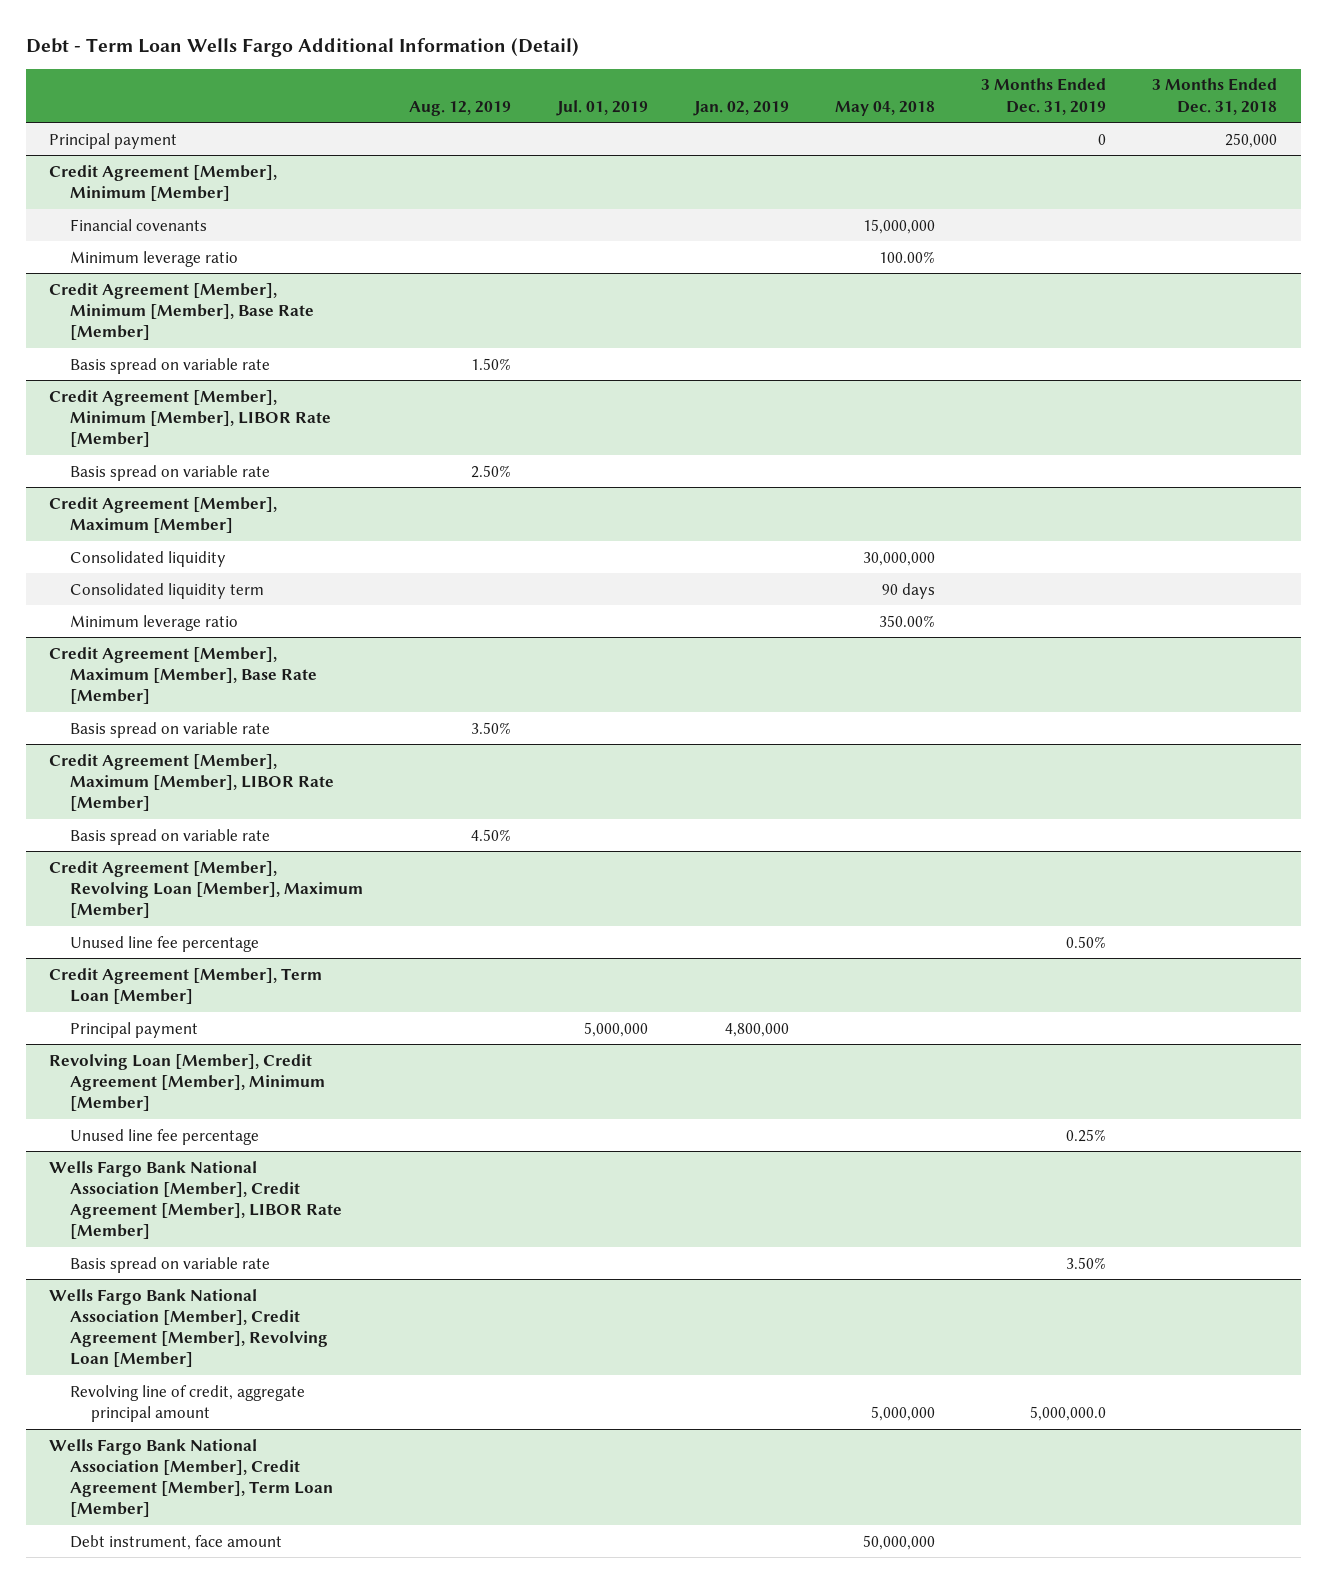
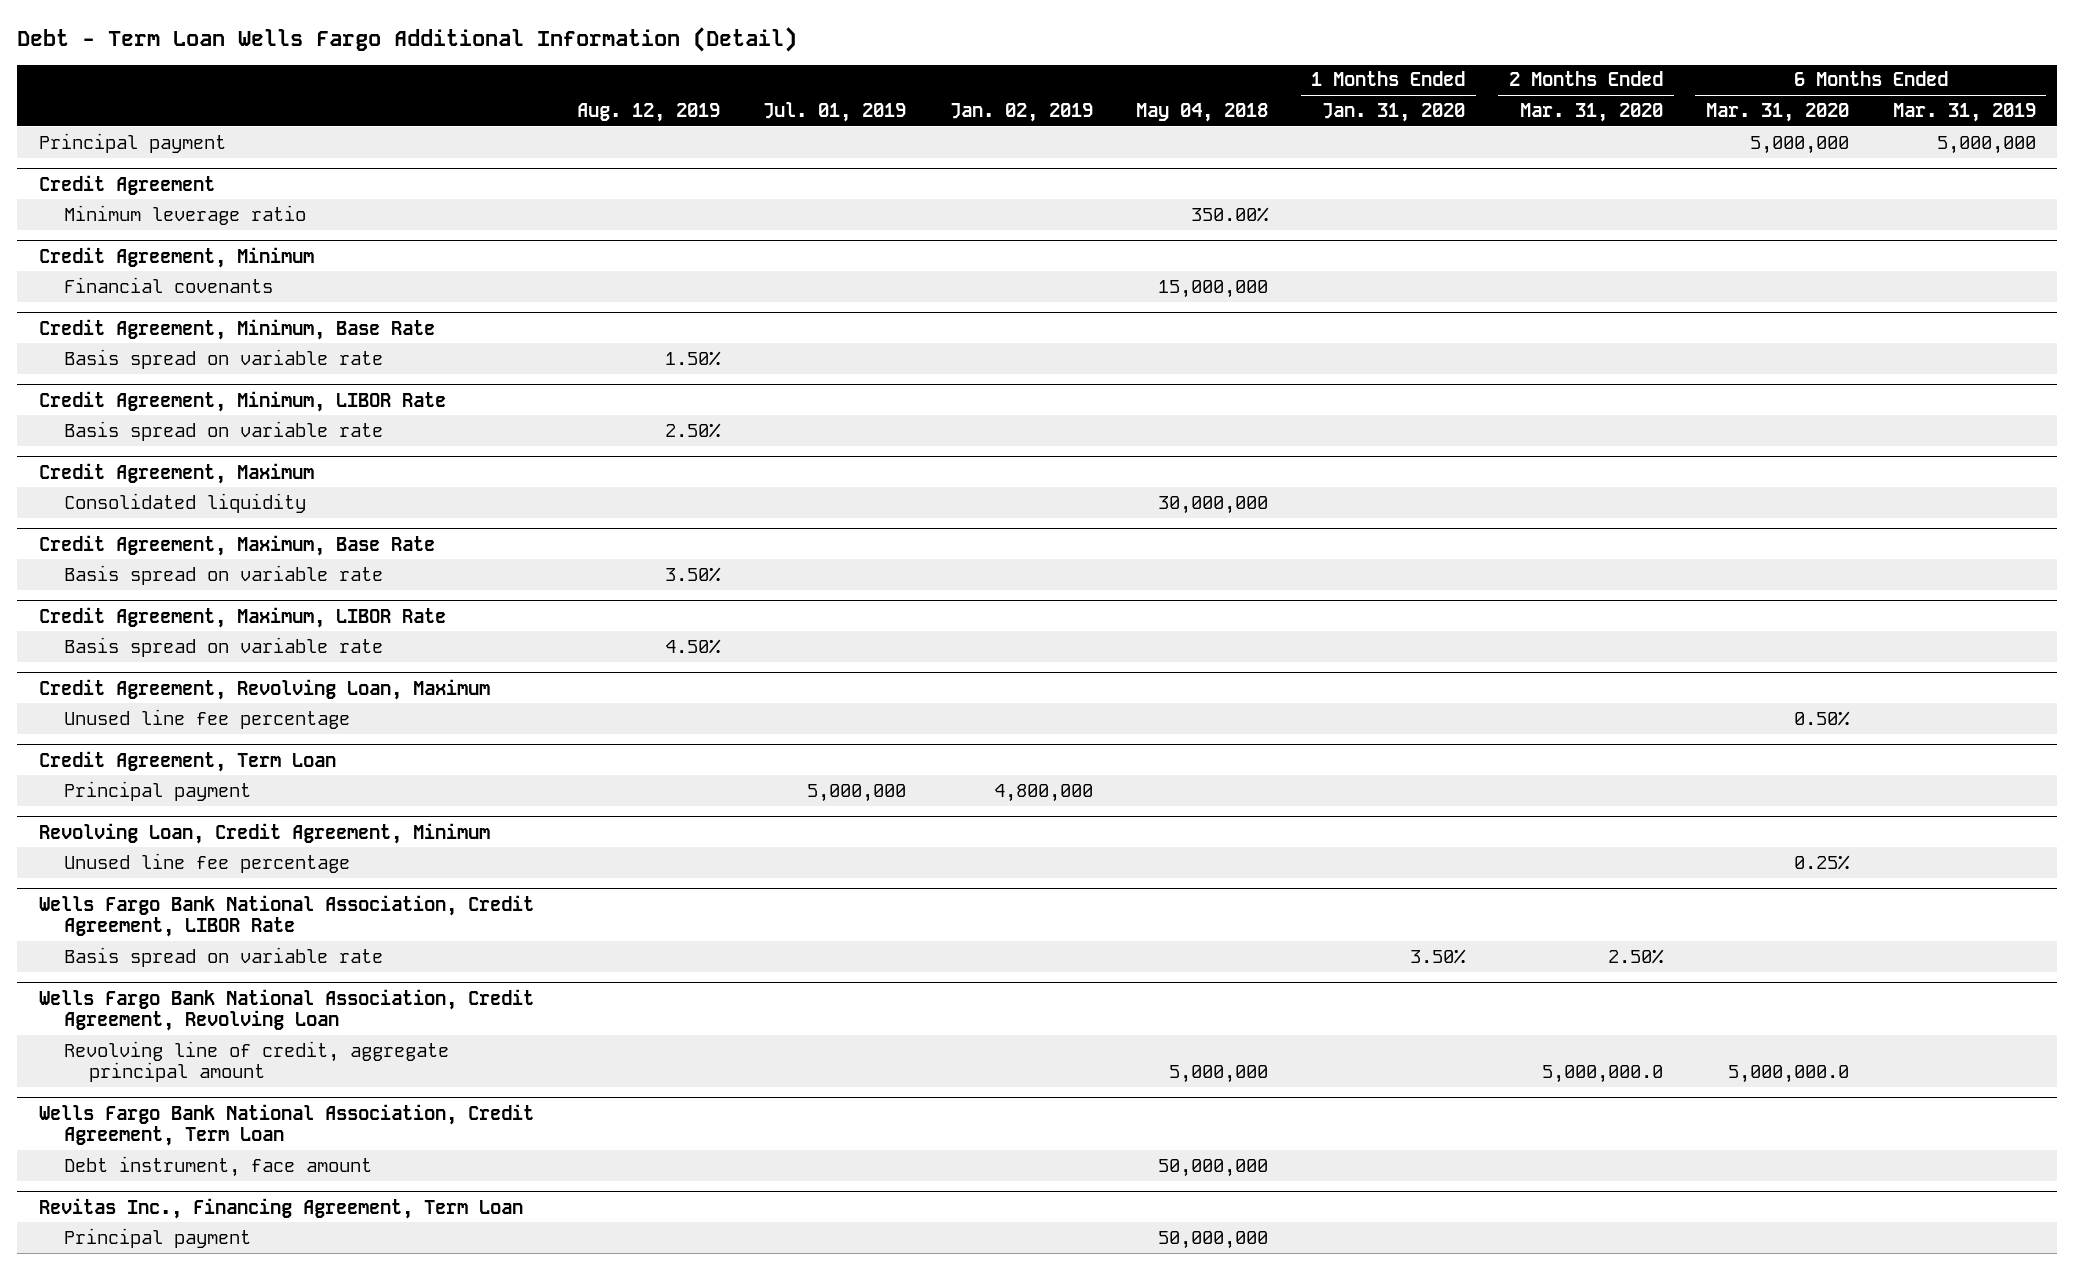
- | Aug. 12, 2019 | Jul. 01, 2019 | Jan. 02, 2019 | May 04, 2018 | 3 Months Ended Dec. 31, 2019 | 3 Months Ended Dec. 31, 2018
+ | Aug. 12, 2019 | Jul. 01, 2019 | Jan. 02, 2019 | May 04, 2018 | 1 Months Ended Jan. 31, 2020 | 2 Months Ended Mar. 31, 2020 | 6 Months Ended Mar. 31, 2020 | 6 Months Ended Mar. 31, 2019
- Credit Agreement [Member], Minimum [Member]
+ Credit Agreement
+ Minimum leverage ratio | | | | 350.00% | | | |
+ Credit Agreement, Minimum
- Minimum leverage ratio | | | | 100.00% | |
- Credit Agreement [Member], Minimum [Member], Base Rate [Member]
+ Credit Agreement, Minimum, Base Rate
- Credit Agreement [Member], Minimum [Member], LIBOR Rate [Member]
+ Credit Agreement, Minimum, LIBOR Rate
- Credit Agreement [Member], Maximum [Member]
+ Credit Agreement, Maximum
- Consolidated liquidity term | | | | 90 days | |
- Minimum leverage ratio | | | | 350.00% | |
- Credit Agreement [Member], Maximum [Member], Base Rate [Member]
+ Credit Agreement, Maximum, Base Rate
- Credit Agreement [Member], Maximum [Member], LIBOR Rate [Member]
+ Credit Agreement, Maximum, LIBOR Rate
- Credit Agreement [Member], Revolving Loan [Member], Maximum [Member]
+ Credit Agreement, Revolving Loan, Maximum
- Credit Agreement [Member], Term Loan [Member]
+ Credit Agreement, Term Loan
- Revolving Loan [Member], Credit Agreement [Member], Minimum [Member]
+ Revolving Loan, Credit Agreement, Minimum
- Wells Fargo Bank National Association [Member], Credit Agreement [Member], LIBOR Rate [Member]
+ Wells Fargo Bank National Association, Credit Agreement, LIBOR Rate
- Wells Fargo Bank National Association [Member], Credit Agreement [Member], Revolving Loan [Member]
+ Wells Fargo Bank National Association, Credit Agreement, Revolving Loan
- Wells Fargo Bank National Association [Member], Credit Agreement [Member], Term Loan [Member]
+ Wells Fargo Bank National Association, Credit Agreement, Term Loan
+ Revitas Inc., Financing Agreement, Term Loan
+ Principal payment | | | | 50,000,000 | | | |

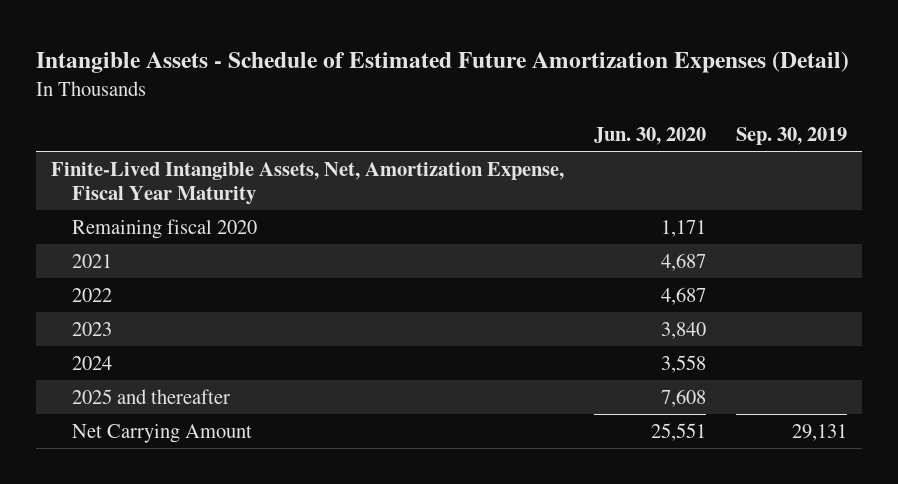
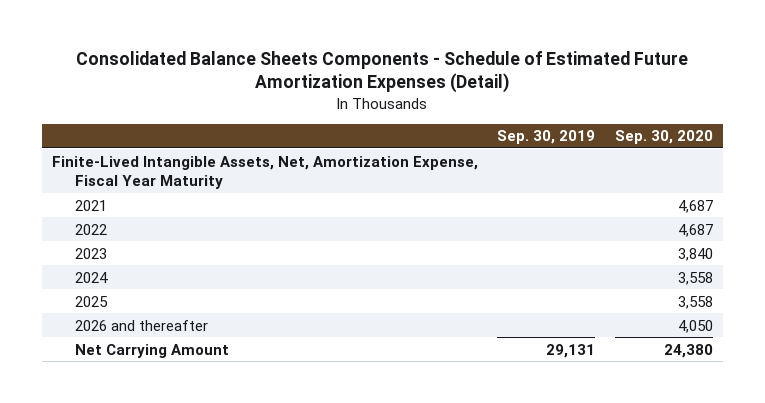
- Intangible Assets - Schedule of Estimated Future Amortization Expenses (Detail)
+ Consolidated Balance Sheets Components - Schedule of Estimated Future Amortization Expenses (Detail)
- | Jun. 30, 2020 | Sep. 30, 2019
+ | Sep. 30, 2019 | Sep. 30, 2020
- Remaining fiscal 2020 | 1,171 |
- 2025 and thereafter | 7,608 |
+ 2025 | | 3,558
+ 2026 and thereafter | | 4,050

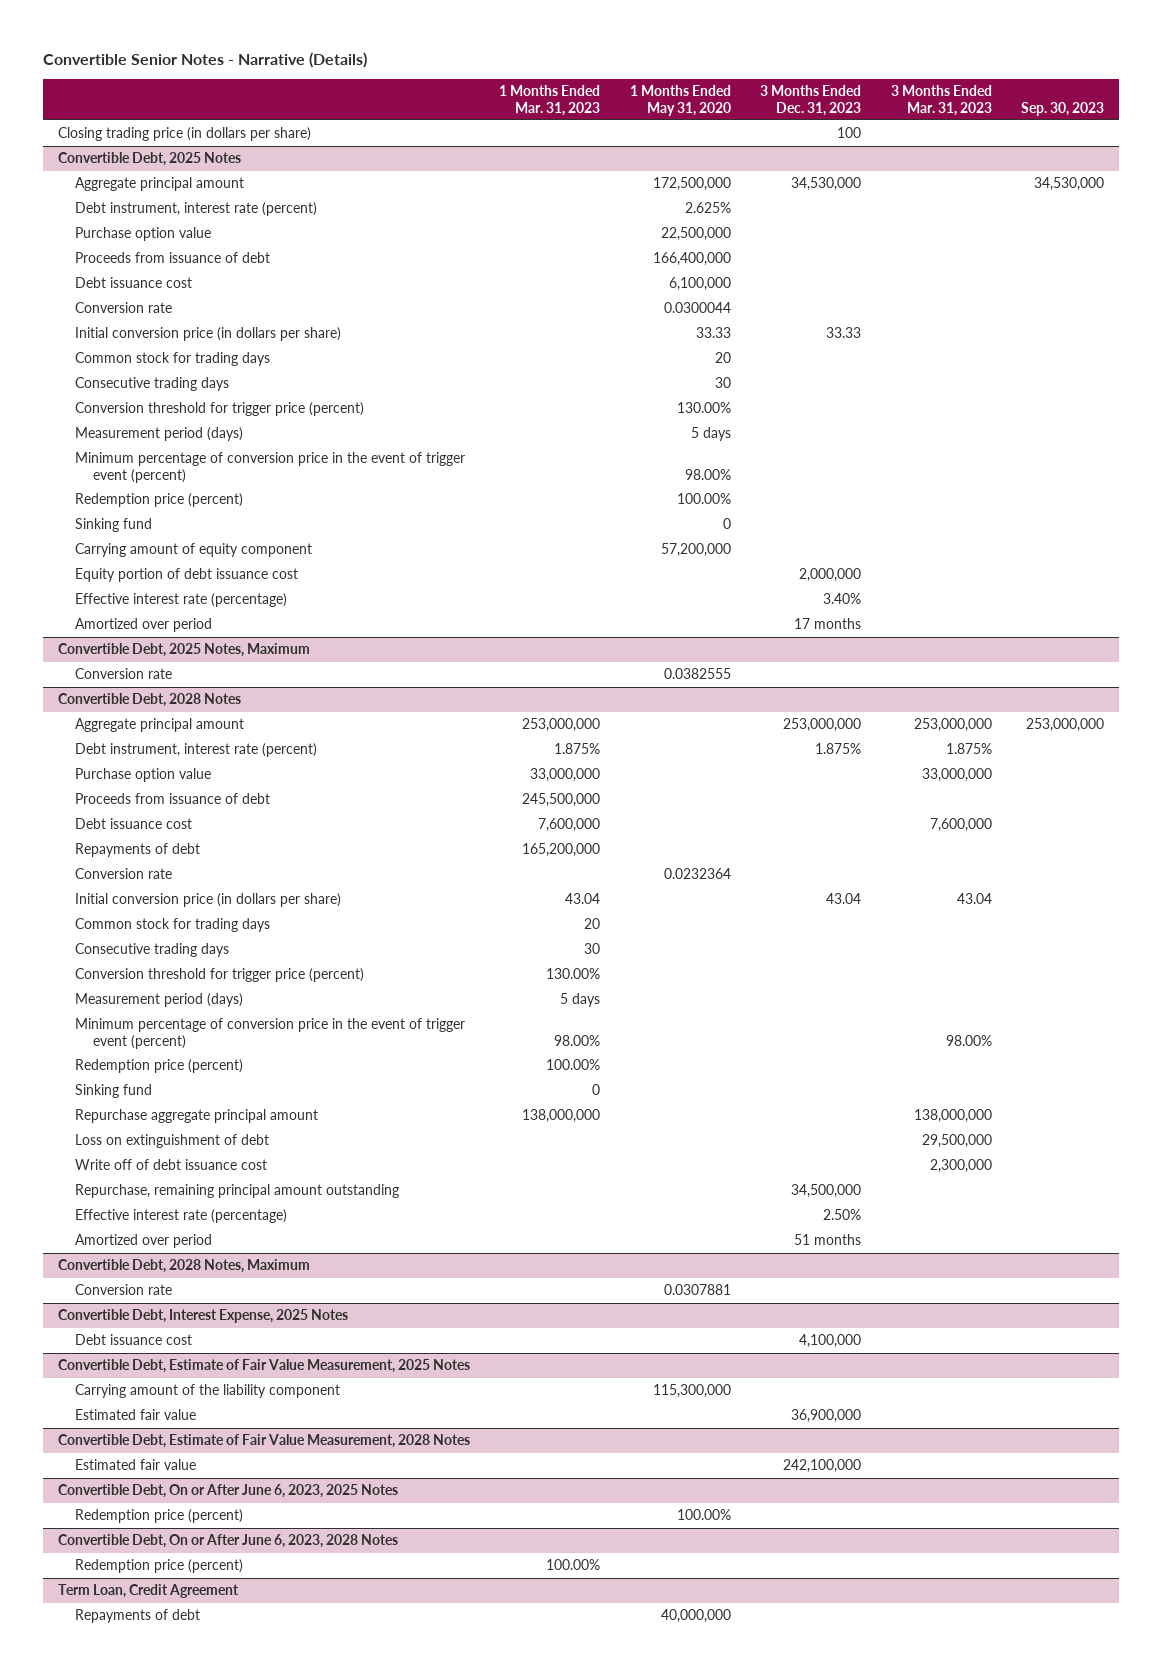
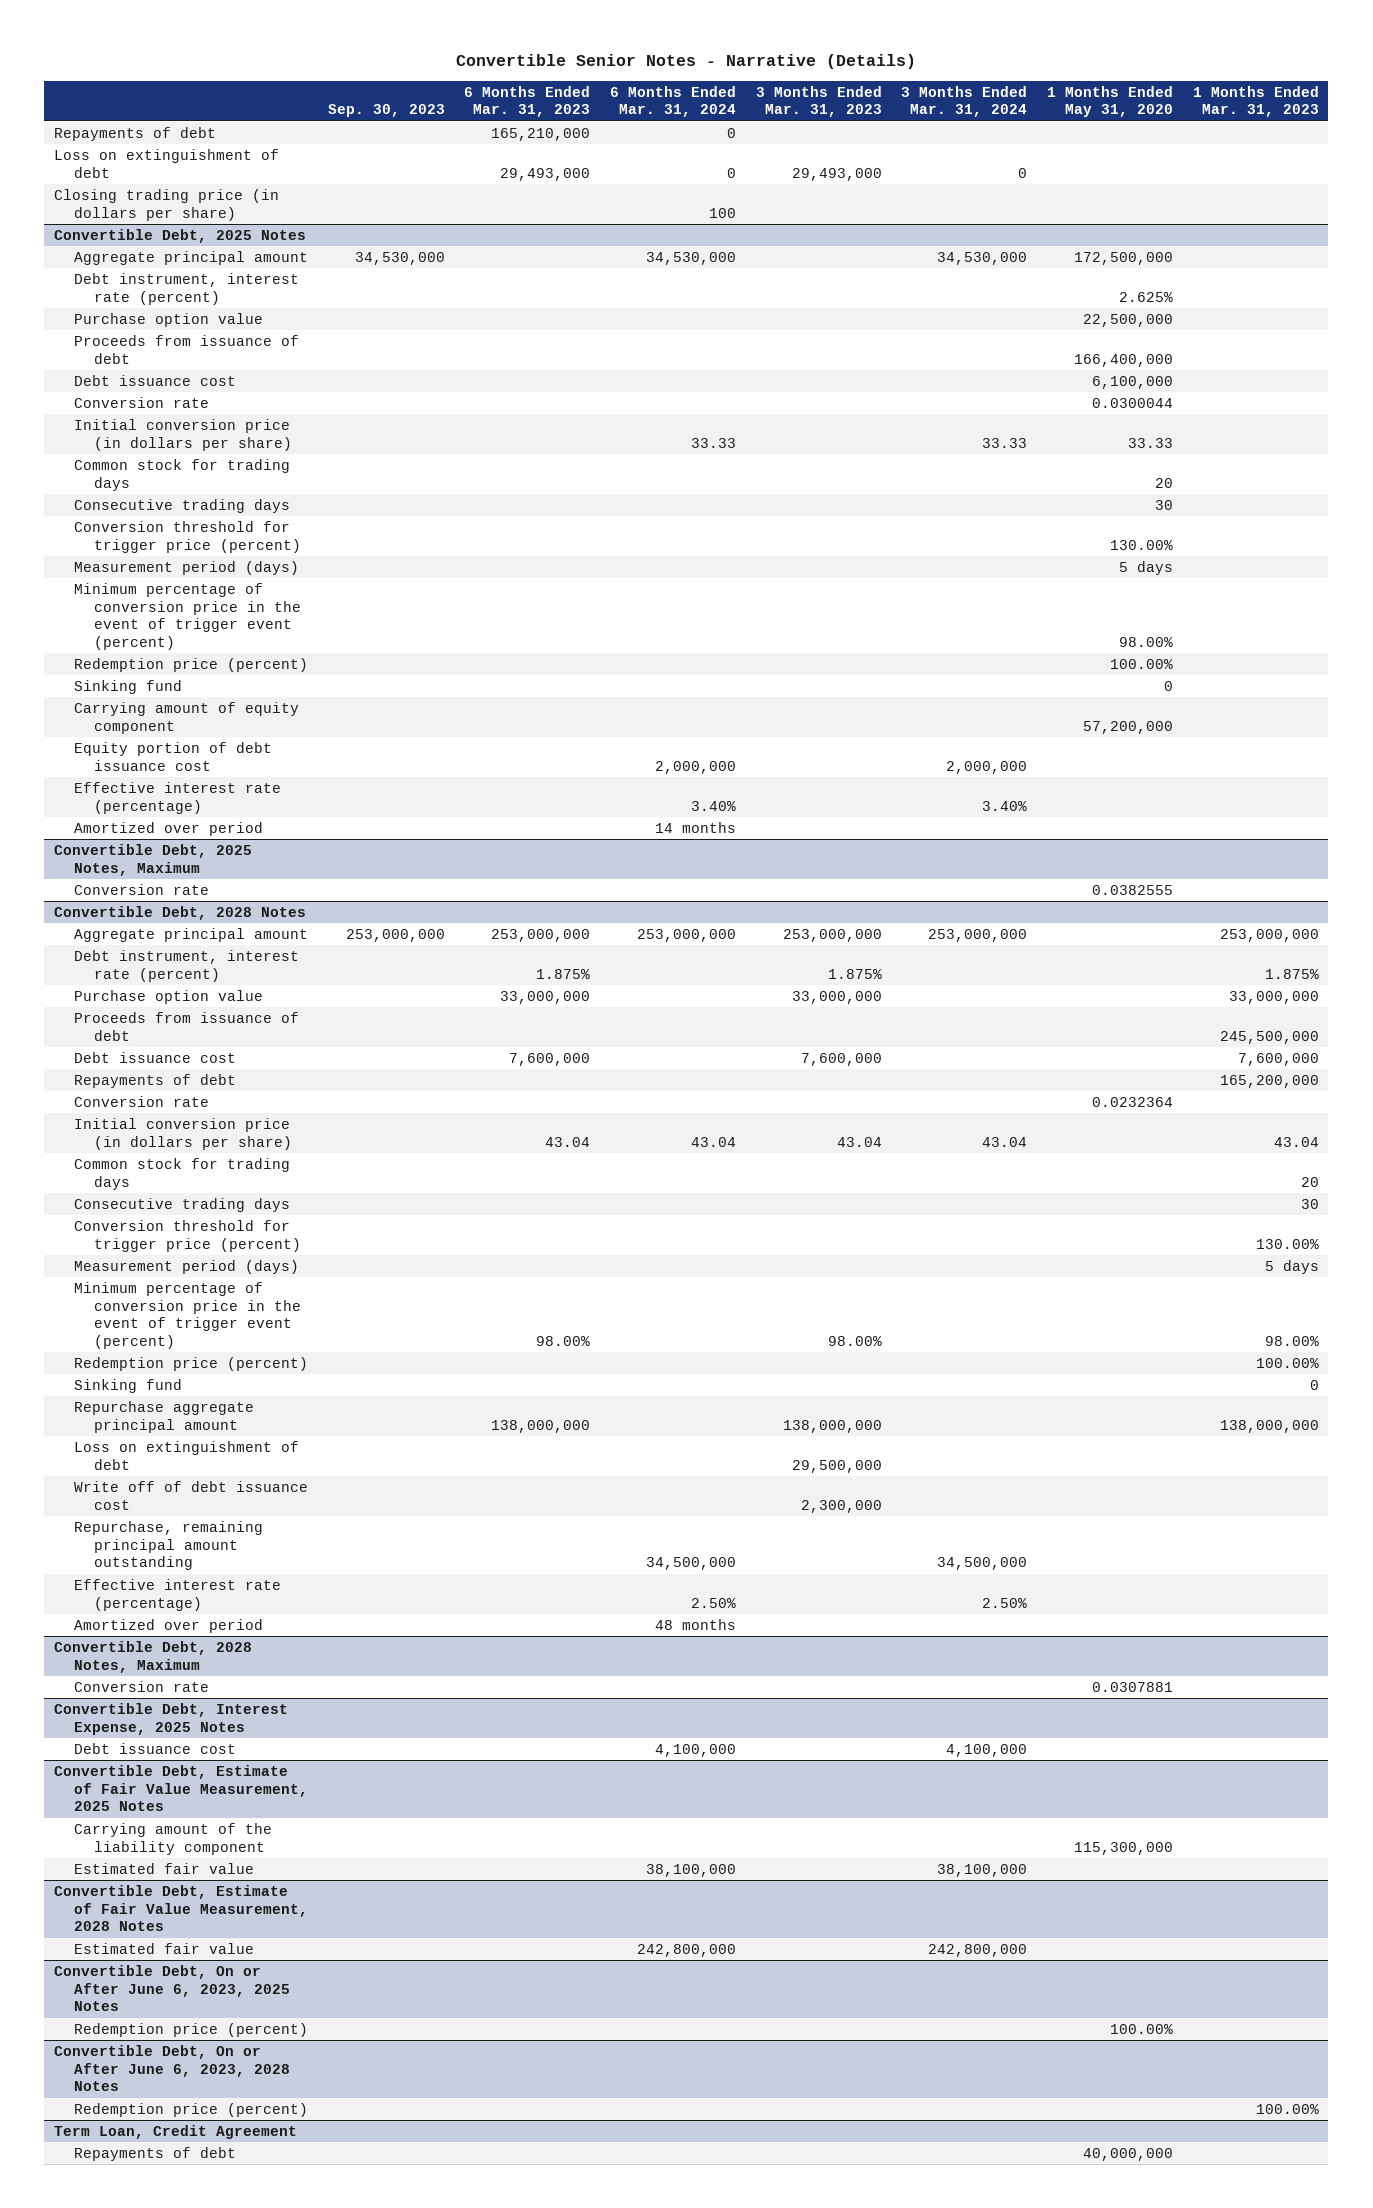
- | 1 Months Ended Mar. 31, 2023 | 1 Months Ended May 31, 2020 | 3 Months Ended Dec. 31, 2023 | 3 Months Ended Mar. 31, 2023 | Sep. 30, 2023
+ | Sep. 30, 2023 | 6 Months Ended Mar. 31, 2023 | 6 Months Ended Mar. 31, 2024 | 3 Months Ended Mar. 31, 2023 | 3 Months Ended Mar. 31, 2024 | 1 Months Ended May 31, 2020 | 1 Months Ended Mar. 31, 2023
+ Repayments of debt | | 165,210,000 | 0 | | | |
+ Loss on extinguishment of debt | | 29,493,000 | 0 | 29,493,000 | 0 | |

